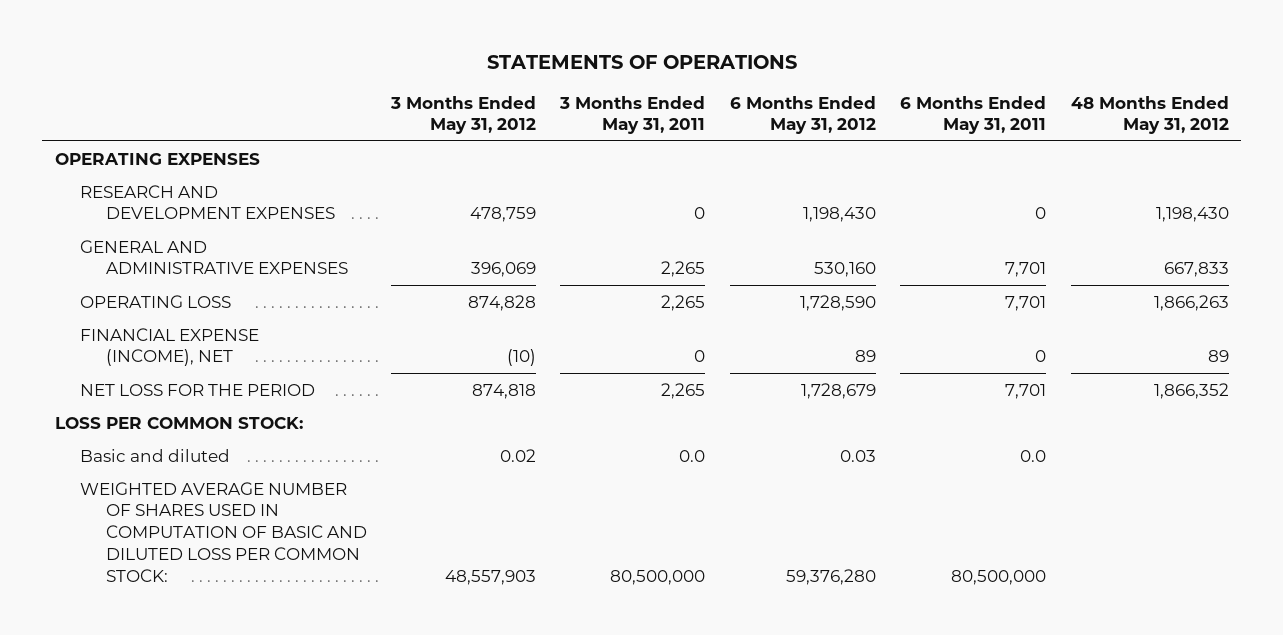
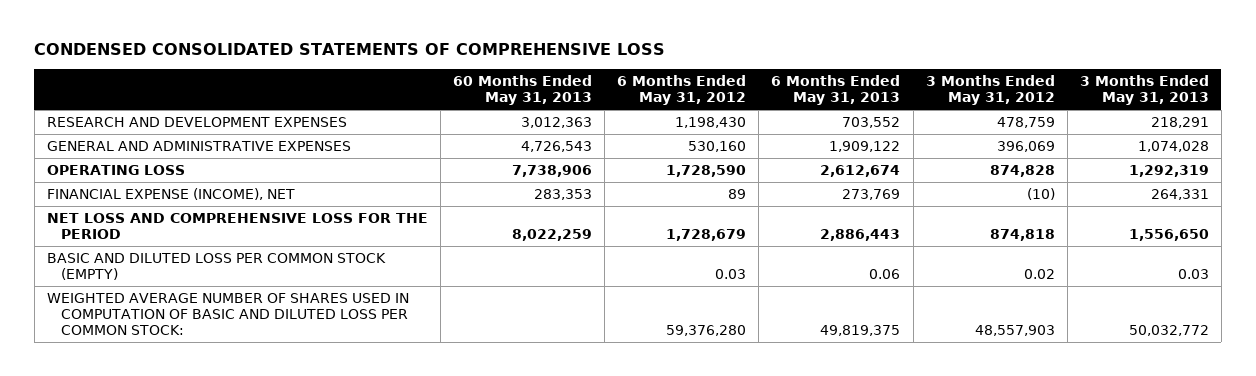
- STATEMENTS OF OPERATIONS
+ CONDENSED CONSOLIDATED STATEMENTS OF COMPREHENSIVE LOSS
- | 3 Months Ended May 31, 2012 | 3 Months Ended May 31, 2011 | 6 Months Ended May 31, 2012 | 6 Months Ended May 31, 2011 | 48 Months Ended May 31, 2012
+ | 60 Months Ended May 31, 2013 | 6 Months Ended May 31, 2012 | 6 Months Ended May 31, 2013 | 3 Months Ended May 31, 2012 | 3 Months Ended May 31, 2013
- OPERATING EXPENSES
- NET LOSS FOR THE PERIOD | 874,818 | 2,265 | 1,728,679 | 7,701 | 1,866,352
- LOSS PER COMMON STOCK:
- Basic and diluted | 0.02 | 0.0 | 0.03 | 0.0 |
+ NET LOSS AND COMPREHENSIVE LOSS FOR THE PERIOD | 8,022,259 | 1,728,679 | 2,886,443 | 874,818 | 1,556,650
+ BASIC AND DILUTED LOSS PER COMMON STOCK (EMPTY) | | 0.03 | 0.06 | 0.02 | 0.03

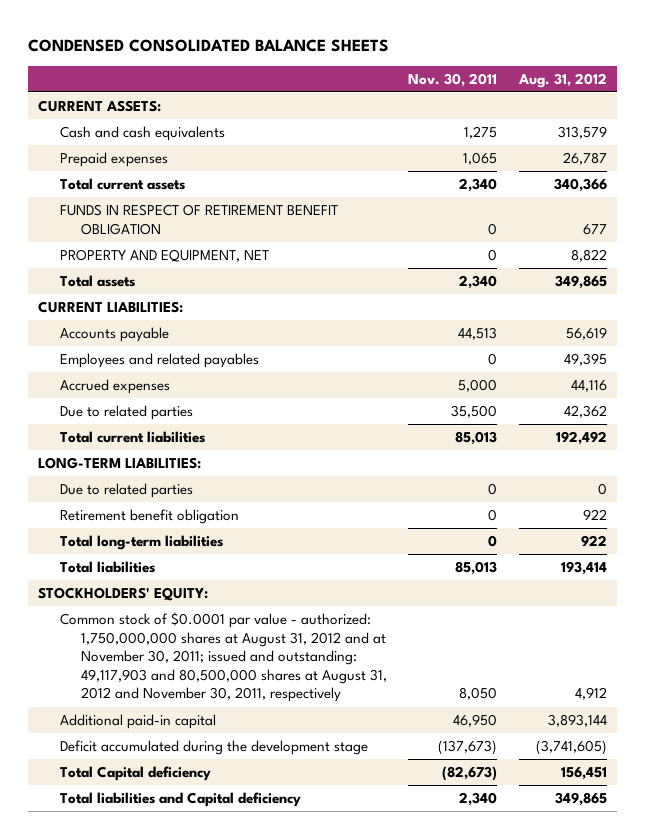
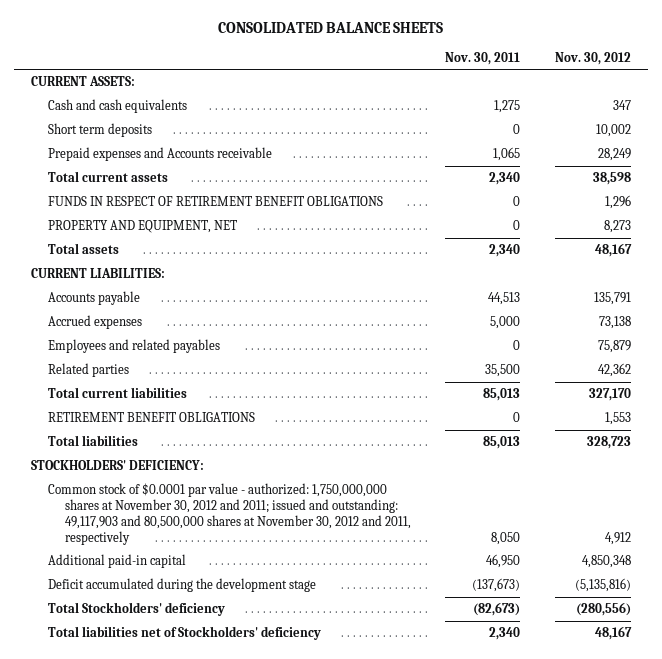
- CONDENSED CONSOLIDATED BALANCE SHEETS
+ CONSOLIDATED BALANCE SHEETS
- | Nov. 30, 2011 | Aug. 31, 2012
+ | Nov. 30, 2011 | Nov. 30, 2012
- Prepaid expenses | 1,065 | 26,787
+ Short term deposits | 0 | 10,002
+ Prepaid expenses and Accounts receivable | 1,065 | 28,249
- FUNDS IN RESPECT OF RETIREMENT BENEFIT OBLIGATION | 0 | 677
+ FUNDS IN RESPECT OF RETIREMENT BENEFIT OBLIGATIONS | 0 | 1,296
- Due to related parties | 35,500 | 42,362
moved down: Employees and related payables | 0 | 75,879
+ Related parties | 35,500 | 42,362
- LONG-TERM LIABILITIES:
- Due to related parties | 0 | 0
- Retirement benefit obligation | 0 | 922
- Total long-term liabilities | 0 | 922
+ RETIREMENT BENEFIT OBLIGATIONS | 0 | 1,553
- STOCKHOLDERS' EQUITY:
- Common stock of $0.0001 par value - authorized: 1,750,000,000 shares at August 31, 2012 and at November 30, 2011; issued and outstanding: 49,117,903 and 80,500,000 shares at August 31, 2012 and November 30, 2011, respectively | 8,050 | 4,912
+ STOCKHOLDERS' DEFICIENCY:
+ Common stock of $0.0001 par value - authorized: 1,750,000,000 shares at November 30, 2012 and 2011; issued and outstanding: 49,117,903 and 80,500,000 shares at November 30, 2012 and 2011, respectively | 8,050 | 4,912
- Total Capital deficiency | (82,673) | 156,451
- Total liabilities and Capital deficiency | 2,340 | 349,865
+ Total Stockholders' deficiency | (82,673) | (280,556)
+ Total liabilities net of Stockholders' deficiency | 2,340 | 48,167

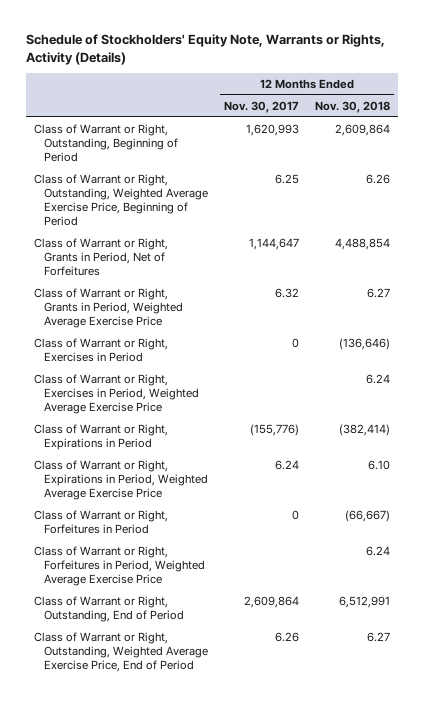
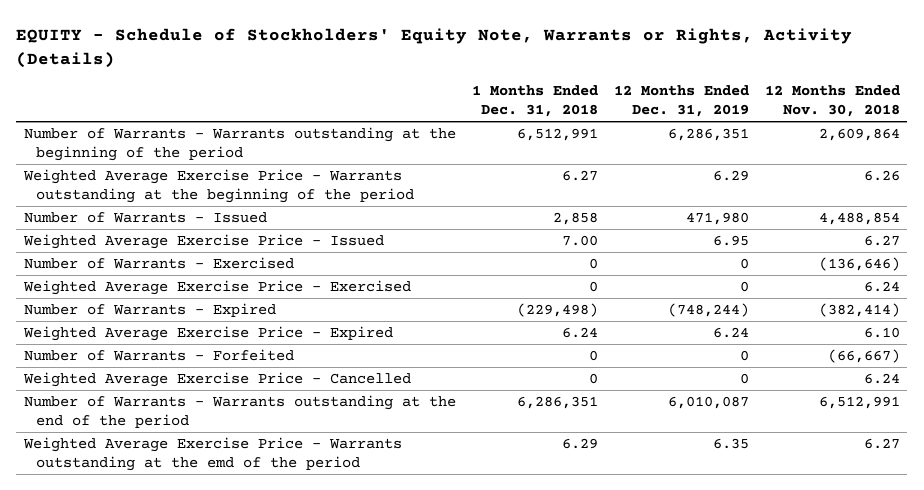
- Schedule of Stockholders' Equity Note, Warrants or Rights, Activity (Details)
+ EQUITY - Schedule of Stockholders' Equity Note, Warrants or Rights, Activity (Details)
- | 12 Months Ended Nov. 30, 2017 | 12 Months Ended Nov. 30, 2018
+ | 1 Months Ended Dec. 31, 2018 | 12 Months Ended Dec. 31, 2019 | 12 Months Ended Nov. 30, 2018
- Class of Warrant or Right, Outstanding, Beginning of Period | 1,620,993 | 2,609,864
- Class of Warrant or Right, Outstanding, Weighted Average Exercise Price, Beginning of Period | 6.25 | 6.26
- Class of Warrant or Right, Grants in Period, Net of Forfeitures | 1,144,647 | 4,488,854
- Class of Warrant or Right, Grants in Period, Weighted Average Exercise Price | 6.32 | 6.27
- Class of Warrant or Right, Exercises in Period | 0 | (136,646)
- Class of Warrant or Right, Exercises in Period, Weighted Average Exercise Price | | 6.24
- Class of Warrant or Right, Expirations in Period | (155,776) | (382,414)
- Class of Warrant or Right, Expirations in Period, Weighted Average Exercise Price | 6.24 | 6.10
- Class of Warrant or Right, Forfeitures in Period | 0 | (66,667)
- Class of Warrant or Right, Forfeitures in Period, Weighted Average Exercise Price | | 6.24
- Class of Warrant or Right, Outstanding, End of Period | 2,609,864 | 6,512,991
- Class of Warrant or Right, Outstanding, Weighted Average Exercise Price, End of Period | 6.26 | 6.27
+ Number of Warrants - Warrants outstanding at the beginning of the period | 6,512,991 | 6,286,351 | 2,609,864
+ Weighted Average Exercise Price - Warrants outstanding at the beginning of the period | 6.27 | 6.29 | 6.26
+ Number of Warrants - Issued | 2,858 | 471,980 | 4,488,854
+ Weighted Average Exercise Price - Issued | 7.00 | 6.95 | 6.27
+ Number of Warrants - Exercised | 0 | 0 | (136,646)
+ Weighted Average Exercise Price - Exercised | 0 | 0 | 6.24
+ Number of Warrants - Expired | (229,498) | (748,244) | (382,414)
+ Weighted Average Exercise Price - Expired | 6.24 | 6.24 | 6.10
+ Number of Warrants - Forfeited | 0 | 0 | (66,667)
+ Weighted Average Exercise Price - Cancelled | 0 | 0 | 6.24
+ Number of Warrants - Warrants outstanding at the end of the period | 6,286,351 | 6,010,087 | 6,512,991
+ Weighted Average Exercise Price - Warrants outstanding at the emd of the period | 6.29 | 6.35 | 6.27

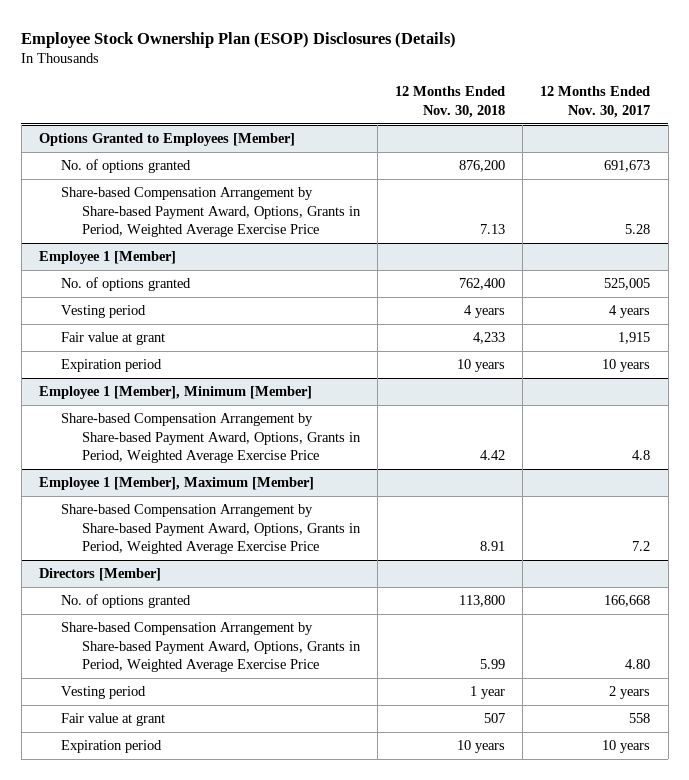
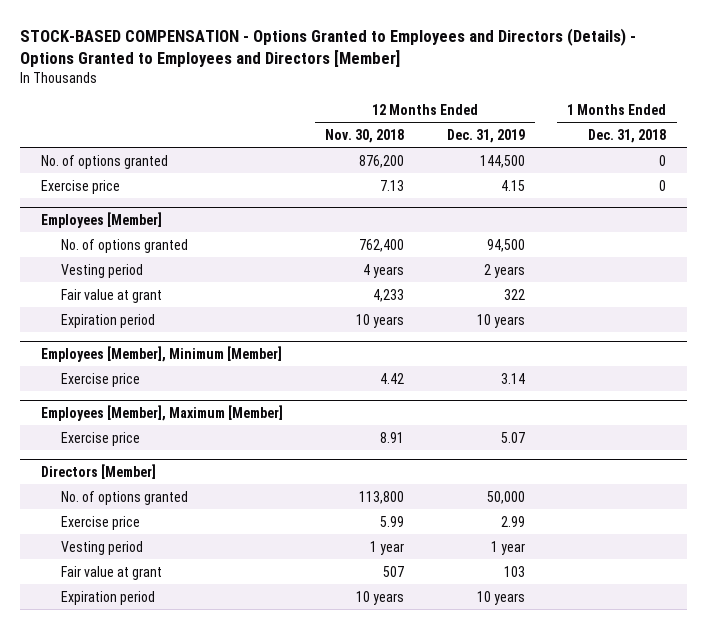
- Employee Stock Ownership Plan (ESOP) Disclosures (Details)
+ STOCK-BASED COMPENSATION - Options Granted to Employees and Directors (Details) - Options Granted to Employees and Directors [Member]
- | 12 Months Ended Nov. 30, 2018 | 12 Months Ended Nov. 30, 2017
+ | 12 Months Ended Nov. 30, 2018 | 12 Months Ended Dec. 31, 2019 | 1 Months Ended Dec. 31, 2018
- Options Granted to Employees [Member]
- Share-based Compensation Arrangement by Share-based Payment Award, Options, Grants in Period, Weighted Average Exercise Price | 7.13 | 5.28
- Employee 1 [Member]
+ Exercise price | 7.13 | 4.15 | 0
+ Employees [Member]
- Employee 1 [Member], Minimum [Member]
- Share-based Compensation Arrangement by Share-based Payment Award, Options, Grants in Period, Weighted Average Exercise Price | 4.42 | 4.8
- Employee 1 [Member], Maximum [Member]
- Share-based Compensation Arrangement by Share-based Payment Award, Options, Grants in Period, Weighted Average Exercise Price | 8.91 | 7.2
+ Employees [Member], Minimum [Member]
+ Exercise price | 4.42 | 3.14 |
+ Employees [Member], Maximum [Member]
+ Exercise price | 8.91 | 5.07 |
@ Directors [Member]
- Share-based Compensation Arrangement by Share-based Payment Award, Options, Grants in Period, Weighted Average Exercise Price | 5.99 | 4.80
+ Exercise price | 5.99 | 2.99 |

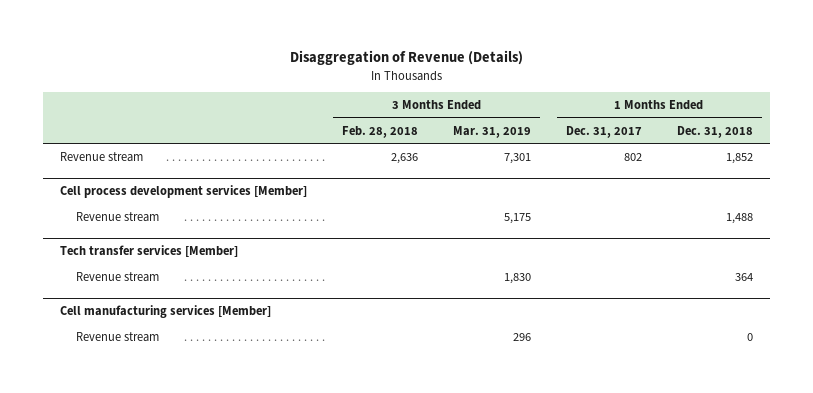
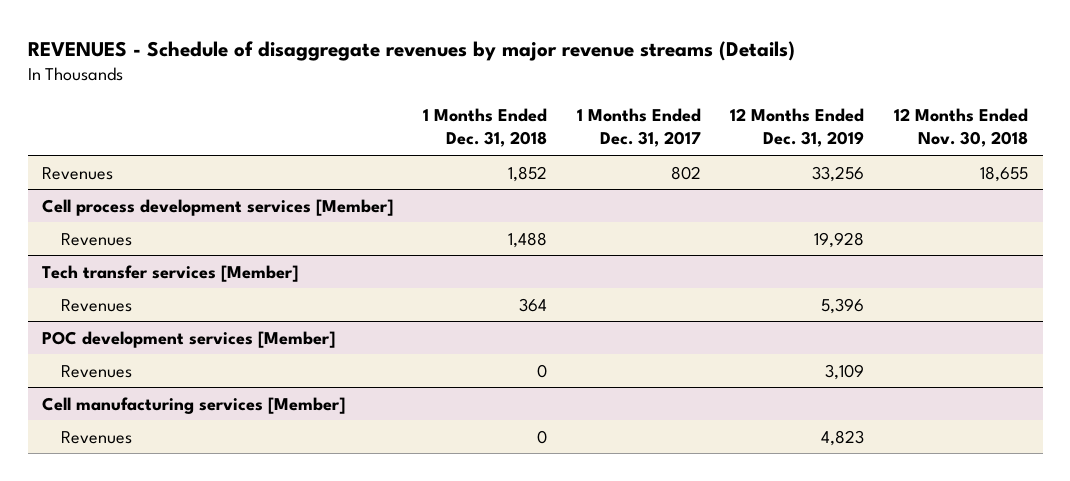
- Disaggregation of Revenue (Details)
+ REVENUES - Schedule of disaggregate revenues by major revenue streams (Details)
- | 3 Months Ended Feb. 28, 2018 | 3 Months Ended Mar. 31, 2019 | 1 Months Ended Dec. 31, 2017 | 1 Months Ended Dec. 31, 2018
+ | 1 Months Ended Dec. 31, 2018 | 1 Months Ended Dec. 31, 2017 | 12 Months Ended Dec. 31, 2019 | 12 Months Ended Nov. 30, 2018
- Revenue stream | 2,636 | 7,301 | 802 | 1,852
+ Revenues | 1,852 | 802 | 33,256 | 18,655
@ Cell process development services [Member]
- Revenue stream | | 5,175 | | 1,488
+ Revenues | 1,488 | | 19,928 |
@ Tech transfer services [Member]
- Revenue stream | | 1,830 | | 364
+ Revenues | 364 | | 5,396 |
+ POC development services [Member]
+ Revenues | 0 | | 3,109 |
@ Cell manufacturing services [Member]
- Revenue stream | | 296 | | 0
+ Revenues | 0 | | 4,823 |

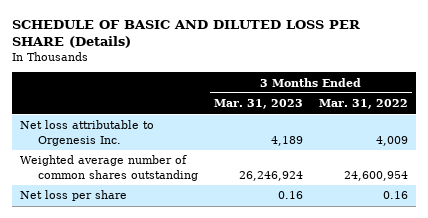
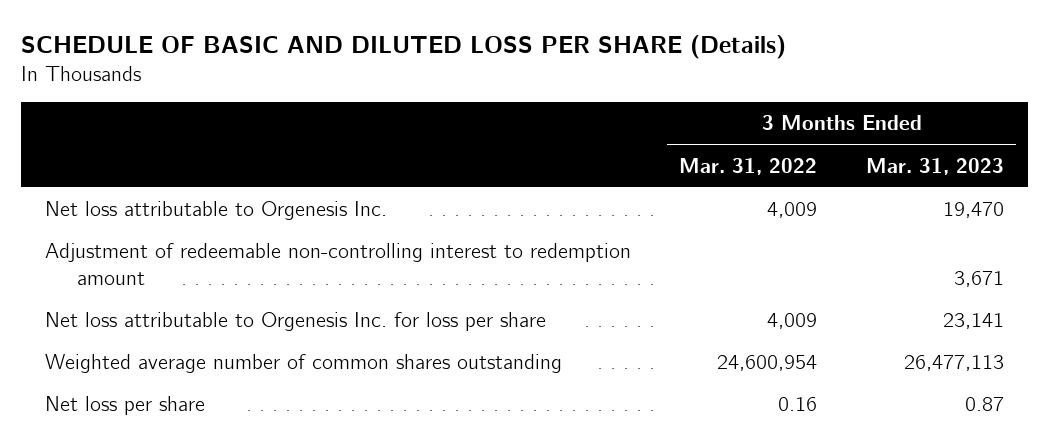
- | 3 Months Ended Mar. 31, 2023 | 3 Months Ended Mar. 31, 2022
+ | 3 Months Ended Mar. 31, 2022 | 3 Months Ended Mar. 31, 2023
- Net loss attributable to Orgenesis Inc. | 4,189 | 4,009
- Weighted average number of common shares outstanding | 26,246,924 | 24,600,954
- Net loss per share | 0.16 | 0.16
+ Net loss attributable to Orgenesis Inc. | 4,009 | 19,470
+ Adjustment of redeemable non-controlling interest to redemption amount | | 3,671
+ Net loss attributable to Orgenesis Inc. for loss per share | 4,009 | 23,141
+ Weighted average number of common shares outstanding | 24,600,954 | 26,477,113
+ Net loss per share | 0.16 | 0.87

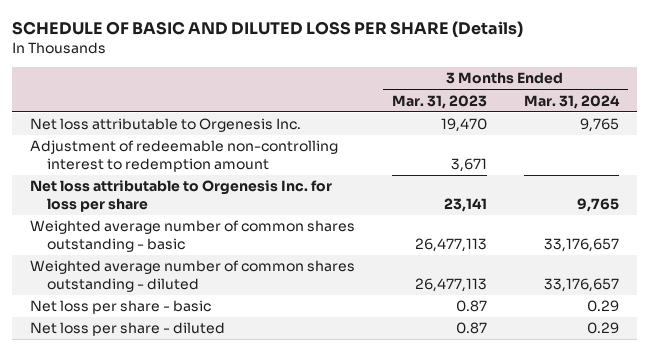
- | 3 Months Ended Mar. 31, 2022 | 3 Months Ended Mar. 31, 2023
+ | 3 Months Ended Mar. 31, 2023 | 3 Months Ended Mar. 31, 2024
- Weighted average number of common shares outstanding | 24,600,954 | 26,477,113
- Net loss per share | 0.16 | 0.87
+ Weighted average number of common shares outstanding - basic | 26,477,113 | 33,176,657
+ Weighted average number of common shares outstanding - diluted | 26,477,113 | 33,176,657
+ Net loss per share - basic | 0.87 | 0.29
+ Net loss per share - diluted | 0.87 | 0.29

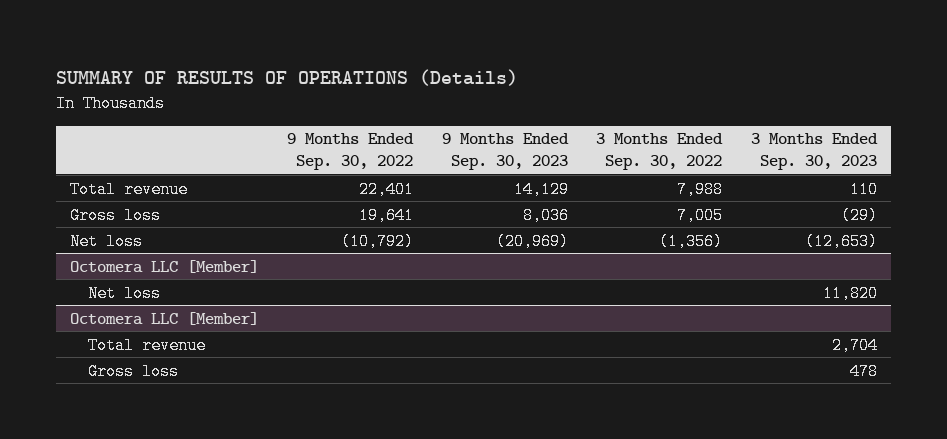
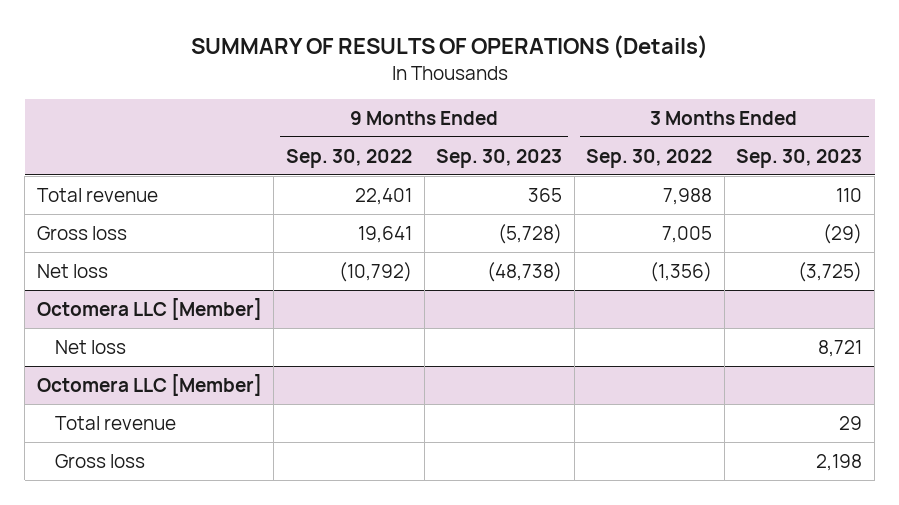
- Total revenue | 22,401 | 14,129 | 7,988 | 110
- Gross loss | 19,641 | 8,036 | 7,005 | (29)
- Net loss | (10,792) | (20,969) | (1,356) | (12,653)
+ Total revenue | 22,401 | 365 | 7,988 | 110
+ Gross loss | 19,641 | (5,728) | 7,005 | (29)
+ Net loss | (10,792) | (48,738) | (1,356) | (3,725)
@ Octomera LLC [Member]
- Net loss | | | | 11,820
+ Net loss | | | | 8,721
- Total revenue | | | | 2,704
- Gross loss | | | | 478
+ Total revenue | | | | 29
+ Gross loss | | | | 2,198

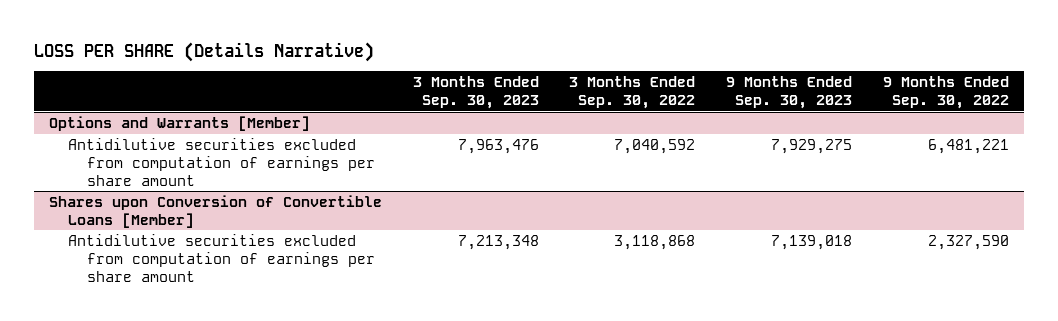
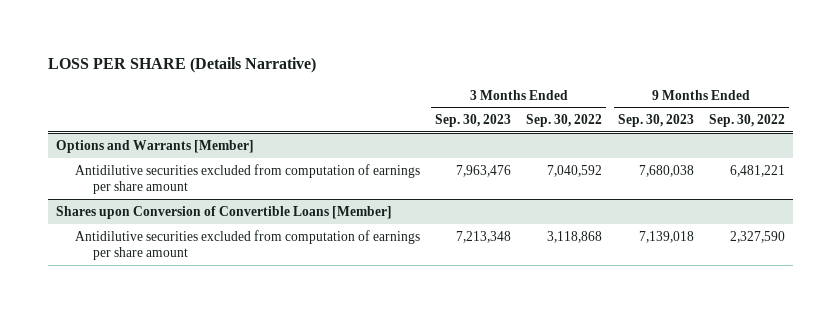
@ Options and Warrants [Member]
- Antidilutive securities excluded from computation of earnings per share amount | 7,963,476 | 7,040,592 | 7,929,275 | 6,481,221
+ Antidilutive securities excluded from computation of earnings per share amount | 7,963,476 | 7,040,592 | 7,680,038 | 6,481,221

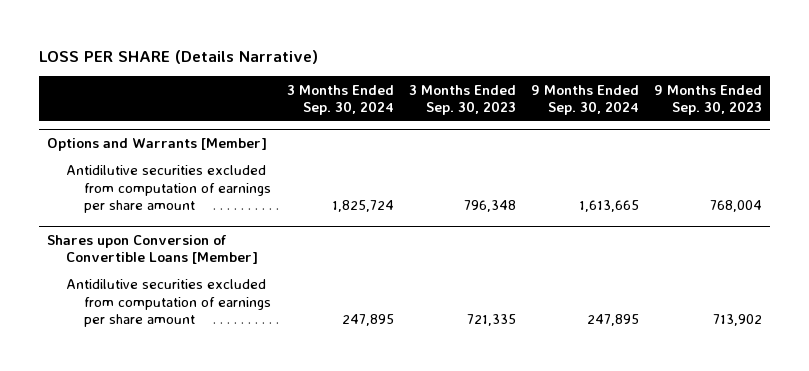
- | 3 Months Ended Sep. 30, 2023 | 3 Months Ended Sep. 30, 2022 | 9 Months Ended Sep. 30, 2023 | 9 Months Ended Sep. 30, 2022
+ | 3 Months Ended Sep. 30, 2024 | 3 Months Ended Sep. 30, 2023 | 9 Months Ended Sep. 30, 2024 | 9 Months Ended Sep. 30, 2023
@ Options and Warrants [Member]
- Antidilutive securities excluded from computation of earnings per share amount | 7,963,476 | 7,040,592 | 7,680,038 | 6,481,221
+ Antidilutive securities excluded from computation of earnings per share amount | 1,825,724 | 796,348 | 1,613,665 | 768,004
@ Shares upon Conversion of Convertible Loans [Member]
- Antidilutive securities excluded from computation of earnings per share amount | 7,213,348 | 3,118,868 | 7,139,018 | 2,327,590
+ Antidilutive securities excluded from computation of earnings per share amount | 247,895 | 721,335 | 247,895 | 713,902

